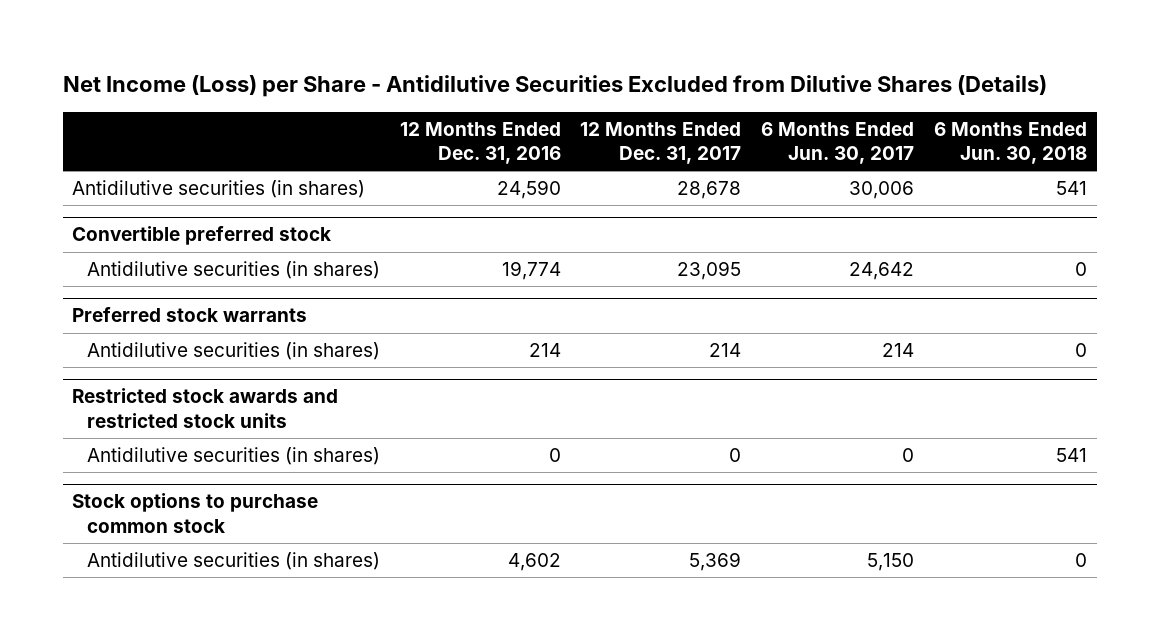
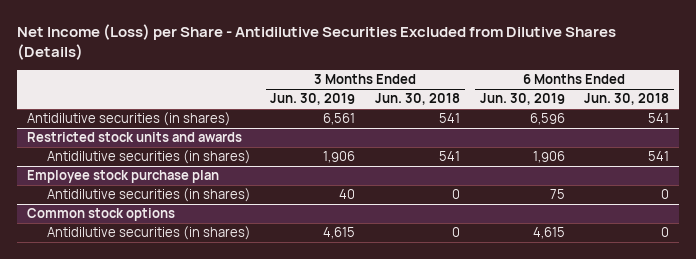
- | 12 Months Ended Dec. 31, 2016 | 12 Months Ended Dec. 31, 2017 | 6 Months Ended Jun. 30, 2017 | 6 Months Ended Jun. 30, 2018
+ | 3 Months Ended Jun. 30, 2019 | 3 Months Ended Jun. 30, 2018 | 6 Months Ended Jun. 30, 2019 | 6 Months Ended Jun. 30, 2018
- Convertible preferred stock
- Antidilutive securities (in shares) | 19,774 | 23,095 | 24,642 | 0
- Preferred stock warrants
- Antidilutive securities (in shares) | 214 | 214 | 214 | 0
- Restricted stock awards and restricted stock units
+ Restricted stock units and awards
- Stock options to purchase common stock
+ Employee stock purchase plan
+ Common stock options
+ Antidilutive securities (in shares) | 4,615 | 0 | 4,615 | 0

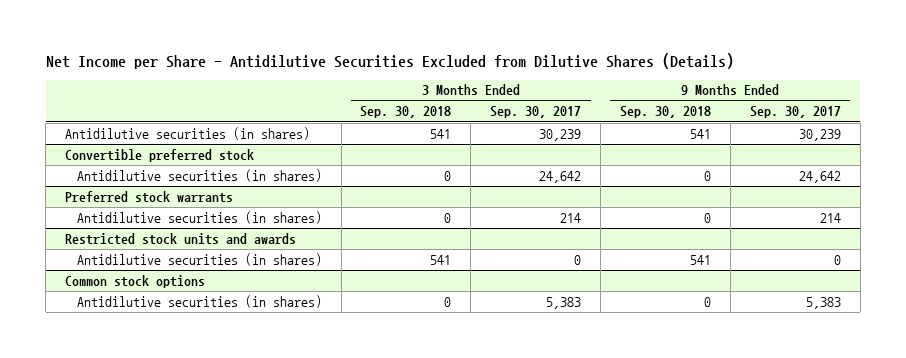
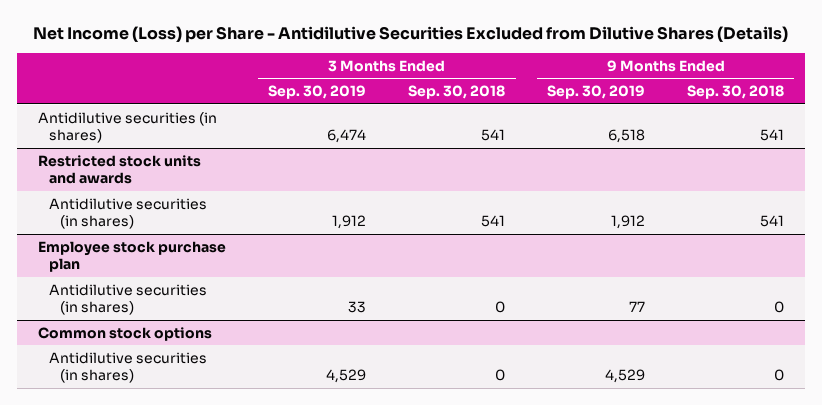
- Net Income per Share - Antidilutive Securities Excluded from Dilutive Shares (Details)
+ Net Income (Loss) per Share - Antidilutive Securities Excluded from Dilutive Shares (Details)
- | 3 Months Ended Sep. 30, 2018 | 3 Months Ended Sep. 30, 2017 | 9 Months Ended Sep. 30, 2018 | 9 Months Ended Sep. 30, 2017
+ | 3 Months Ended Sep. 30, 2019 | 3 Months Ended Sep. 30, 2018 | 9 Months Ended Sep. 30, 2019 | 9 Months Ended Sep. 30, 2018
- Convertible preferred stock
- Antidilutive securities (in shares) | 0 | 24,642 | 0 | 24,642
- Preferred stock warrants
- Antidilutive securities (in shares) | 0 | 214 | 0 | 214
+ Employee stock purchase plan
+ Antidilutive securities (in shares) | 33 | 0 | 77 | 0

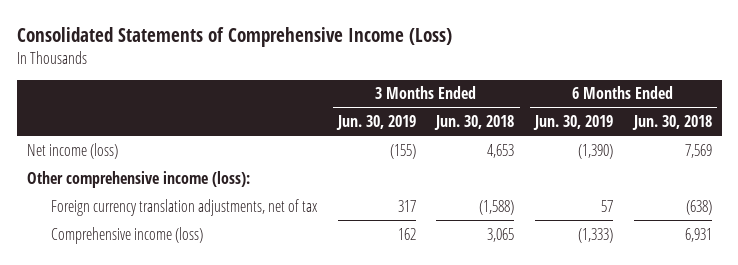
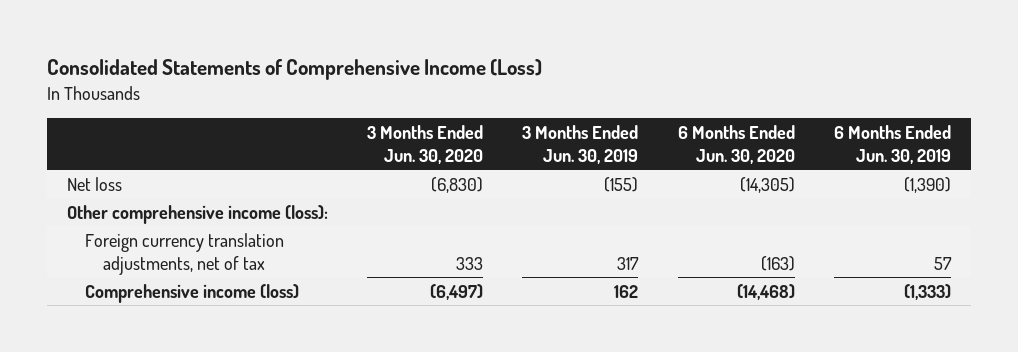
- | 3 Months Ended Jun. 30, 2019 | 3 Months Ended Jun. 30, 2018 | 6 Months Ended Jun. 30, 2019 | 6 Months Ended Jun. 30, 2018
+ | 3 Months Ended Jun. 30, 2020 | 3 Months Ended Jun. 30, 2019 | 6 Months Ended Jun. 30, 2020 | 6 Months Ended Jun. 30, 2019
- Net income (loss) | (155) | 4,653 | (1,390) | 7,569
+ Net loss | (6,830) | (155) | (14,305) | (1,390)

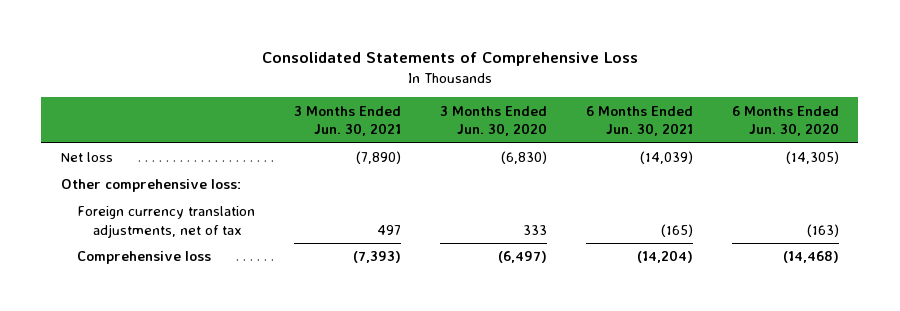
- Consolidated Statements of Comprehensive Income (Loss)
+ Consolidated Statements of Comprehensive Loss
- | 3 Months Ended Jun. 30, 2020 | 3 Months Ended Jun. 30, 2019 | 6 Months Ended Jun. 30, 2020 | 6 Months Ended Jun. 30, 2019
+ | 3 Months Ended Jun. 30, 2021 | 3 Months Ended Jun. 30, 2020 | 6 Months Ended Jun. 30, 2021 | 6 Months Ended Jun. 30, 2020
- Other comprehensive income (loss):
+ Other comprehensive loss:
- Comprehensive income (loss) | (6,497) | 162 | (14,468) | (1,333)
+ Comprehensive loss | (7,393) | (6,497) | (14,204) | (14,468)

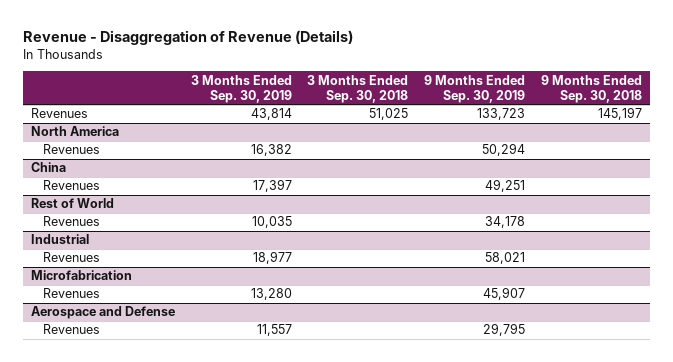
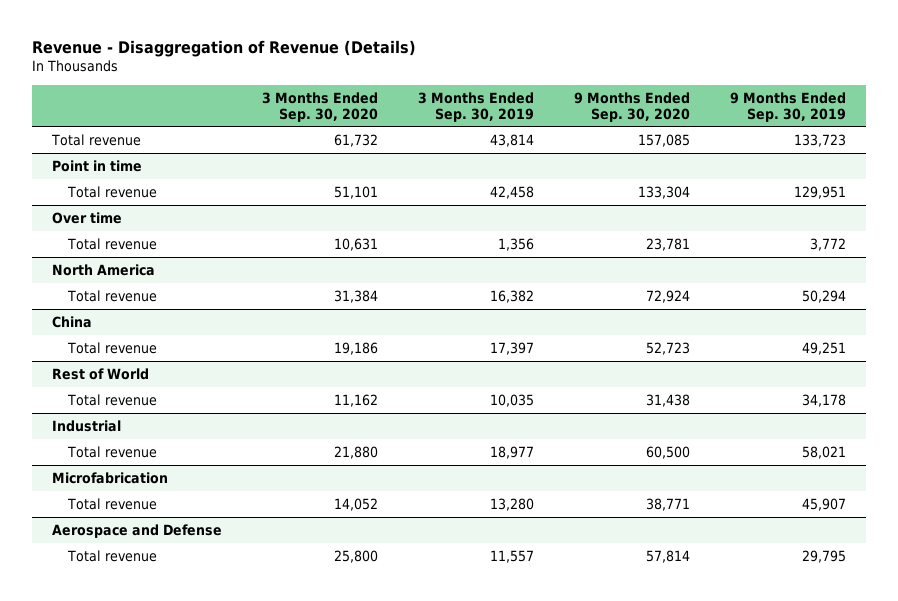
- | 3 Months Ended Sep. 30, 2019 | 3 Months Ended Sep. 30, 2018 | 9 Months Ended Sep. 30, 2019 | 9 Months Ended Sep. 30, 2018
+ | 3 Months Ended Sep. 30, 2020 | 3 Months Ended Sep. 30, 2019 | 9 Months Ended Sep. 30, 2020 | 9 Months Ended Sep. 30, 2019
- Revenues | 43,814 | 51,025 | 133,723 | 145,197
+ Total revenue | 61,732 | 43,814 | 157,085 | 133,723
+ Point in time
+ Total revenue | 51,101 | 42,458 | 133,304 | 129,951
+ Over time
+ Total revenue | 10,631 | 1,356 | 23,781 | 3,772
@ North America
- Revenues | 16,382 | | 50,294 |
+ Total revenue | 31,384 | 16,382 | 72,924 | 50,294
@ China
- Revenues | 17,397 | | 49,251 |
+ Total revenue | 19,186 | 17,397 | 52,723 | 49,251
@ Rest of World
- Revenues | 10,035 | | 34,178 |
+ Total revenue | 11,162 | 10,035 | 31,438 | 34,178
@ Industrial
- Revenues | 18,977 | | 58,021 |
+ Total revenue | 21,880 | 18,977 | 60,500 | 58,021
@ Microfabrication
- Revenues | 13,280 | | 45,907 |
+ Total revenue | 14,052 | 13,280 | 38,771 | 45,907
@ Aerospace and Defense
- Revenues | 11,557 | | 29,795 |
+ Total revenue | 25,800 | 11,557 | 57,814 | 29,795

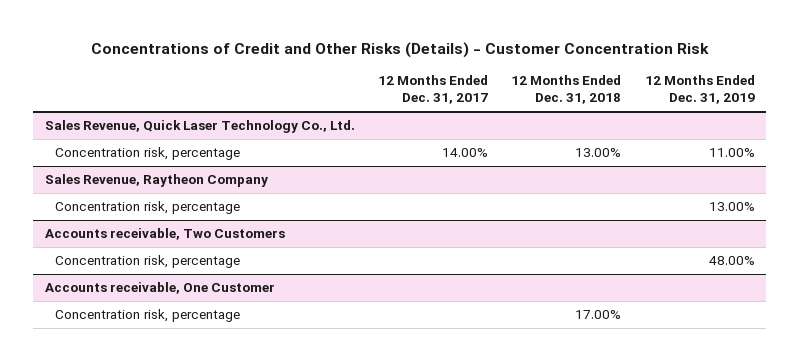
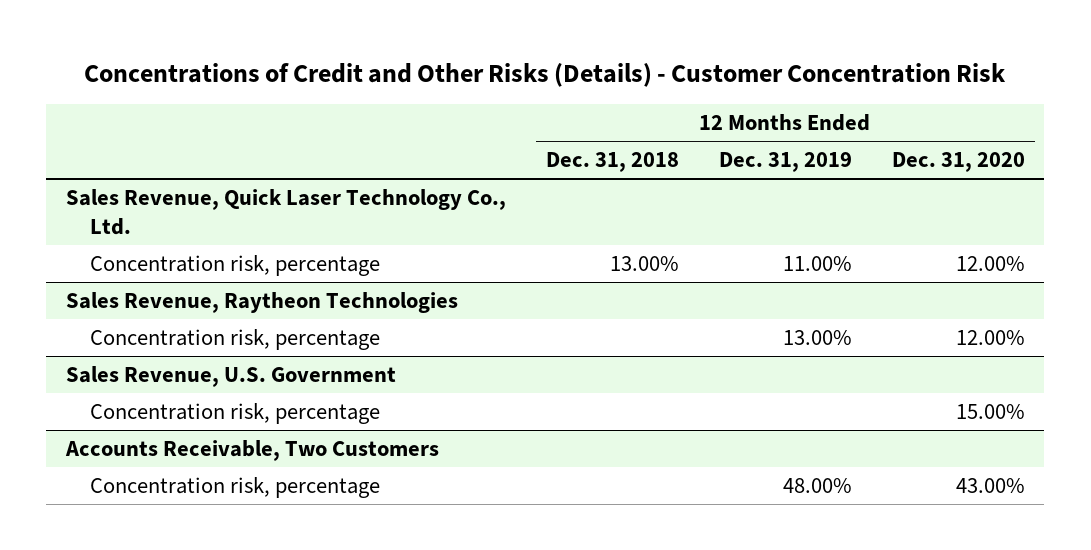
- | 12 Months Ended Dec. 31, 2017 | 12 Months Ended Dec. 31, 2018 | 12 Months Ended Dec. 31, 2019
+ | 12 Months Ended Dec. 31, 2018 | 12 Months Ended Dec. 31, 2019 | 12 Months Ended Dec. 31, 2020
- Sales Revenue, Raytheon Company
+ Sales Revenue, Raytheon Technologies
- Accounts receivable, Two Customers
+ Sales Revenue, U.S. Government
+ Concentration risk, percentage | | | 15.00%
+ Accounts Receivable, Two Customers
- Accounts receivable, One Customer
- Concentration risk, percentage | | 17.00% |

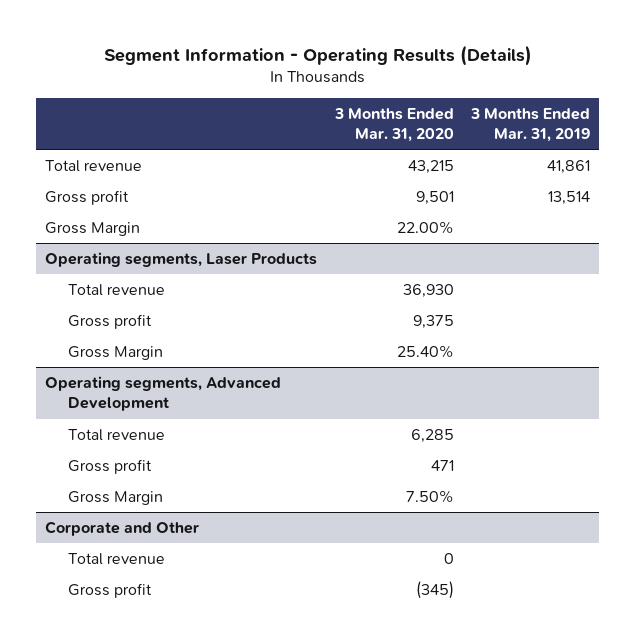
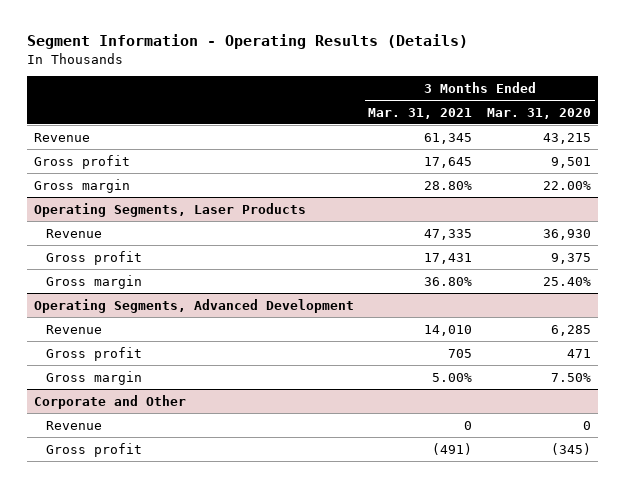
- | 3 Months Ended Mar. 31, 2020 | 3 Months Ended Mar. 31, 2019
+ | 3 Months Ended Mar. 31, 2021 | 3 Months Ended Mar. 31, 2020
- Total revenue | 43,215 | 41,861
+ Revenue | 61,345 | 43,215
- Gross Margin | 22.00% |
- Operating segments, Laser Products
- Total revenue | 36,930 |
+ Gross margin | 28.80% | 22.00%
+ Operating Segments, Laser Products
+ Revenue | 47,335 | 36,930
- Gross Margin | 25.40% |
- Operating segments, Advanced Development
- Total revenue | 6,285 |
+ Gross margin | 36.80% | 25.40%
+ Operating Segments, Advanced Development
+ Revenue | 14,010 | 6,285
- Gross Margin | 7.50% |
+ Gross margin | 5.00% | 7.50%
@ Corporate and Other
- Total revenue | 0 |
+ Revenue | 0 | 0

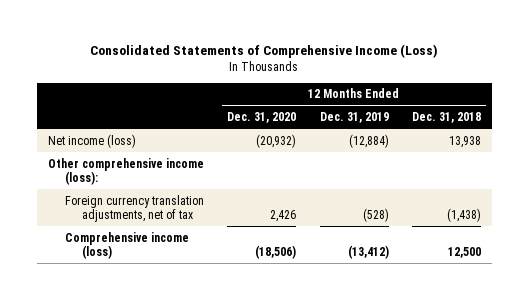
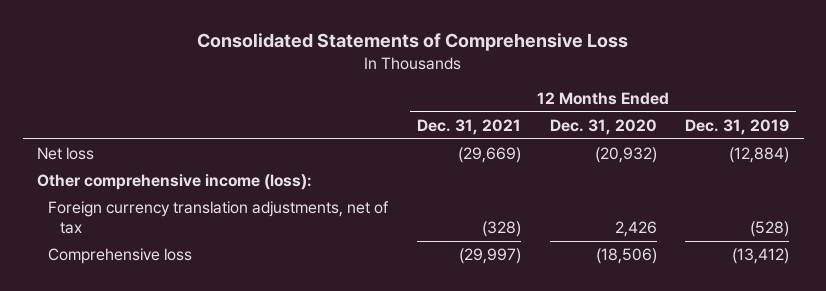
- Consolidated Statements of Comprehensive Income (Loss)
+ Consolidated Statements of Comprehensive Loss
- | 12 Months Ended Dec. 31, 2020 | 12 Months Ended Dec. 31, 2019 | 12 Months Ended Dec. 31, 2018
+ | 12 Months Ended Dec. 31, 2021 | 12 Months Ended Dec. 31, 2020 | 12 Months Ended Dec. 31, 2019
- Net income (loss) | (20,932) | (12,884) | 13,938
+ Net loss | (29,669) | (20,932) | (12,884)
- Comprehensive income (loss) | (18,506) | (13,412) | 12,500
+ Comprehensive loss | (29,997) | (18,506) | (13,412)

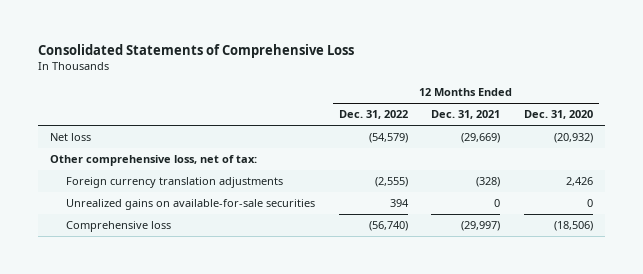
- | 12 Months Ended Dec. 31, 2021 | 12 Months Ended Dec. 31, 2020 | 12 Months Ended Dec. 31, 2019
+ | 12 Months Ended Dec. 31, 2022 | 12 Months Ended Dec. 31, 2021 | 12 Months Ended Dec. 31, 2020
- Other comprehensive income (loss):
- Foreign currency translation adjustments, net of tax | (328) | 2,426 | (528)
+ Other comprehensive loss, net of tax:
+ Foreign currency translation adjustments | (2,555) | (328) | 2,426
+ Unrealized gains on available-for-sale securities | 394 | 0 | 0

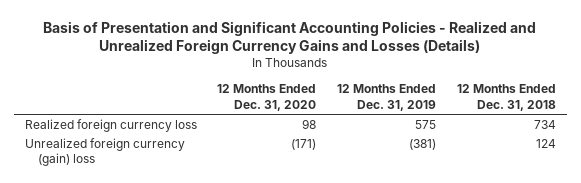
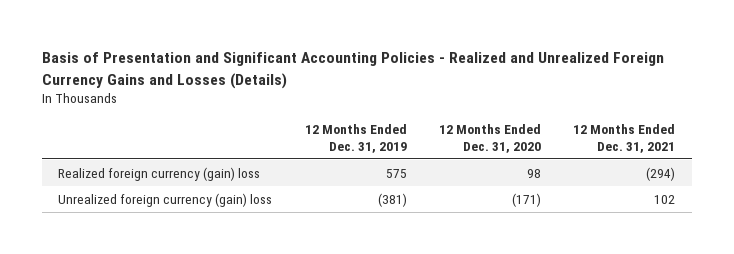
- | 12 Months Ended Dec. 31, 2020 | 12 Months Ended Dec. 31, 2019 | 12 Months Ended Dec. 31, 2018
+ | 12 Months Ended Dec. 31, 2019 | 12 Months Ended Dec. 31, 2020 | 12 Months Ended Dec. 31, 2021
- Realized foreign currency loss | 98 | 575 | 734
+ Realized foreign currency (gain) loss | 575 | 98 | (294)

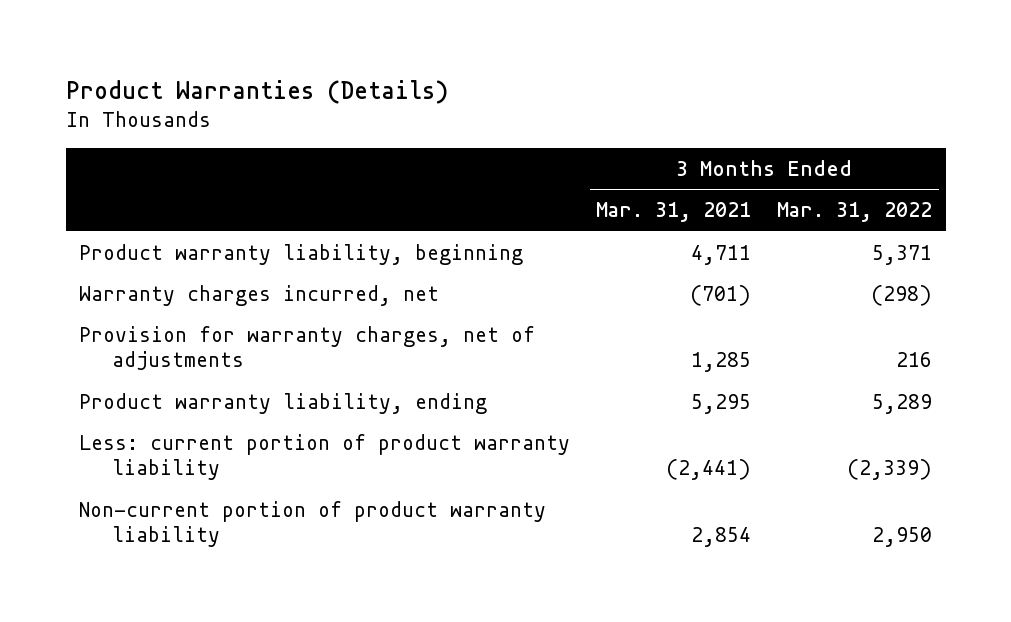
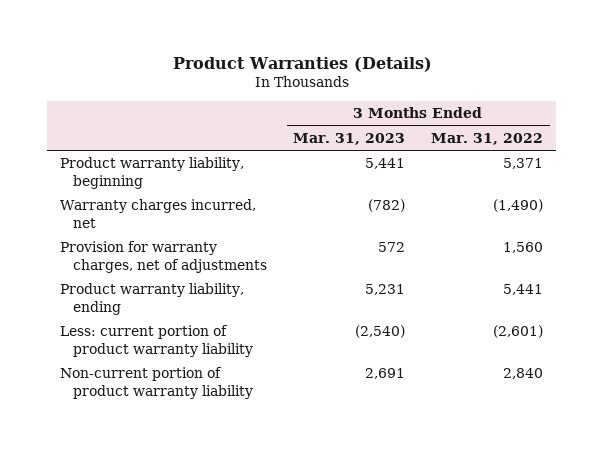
- | 3 Months Ended Mar. 31, 2021 | 3 Months Ended Mar. 31, 2022
+ | 3 Months Ended Mar. 31, 2023 | 3 Months Ended Mar. 31, 2022
- Warranty charges incurred, net | (701) | (298)
- Provision for warranty charges, net of adjustments | 1,285 | 216
- Product warranty liability, ending | 5,295 | 5,289
- Less: current portion of product warranty liability | (2,441) | (2,339)
- Non-current portion of product warranty liability | 2,854 | 2,950
+ Warranty charges incurred, net | (782) | (1,490)
+ Provision for warranty charges, net of adjustments | 572 | 1,560
+ Product warranty liability, ending | 5,231 | 5,441
+ Less: current portion of product warranty liability | (2,540) | (2,601)
+ Non-current portion of product warranty liability | 2,691 | 2,840

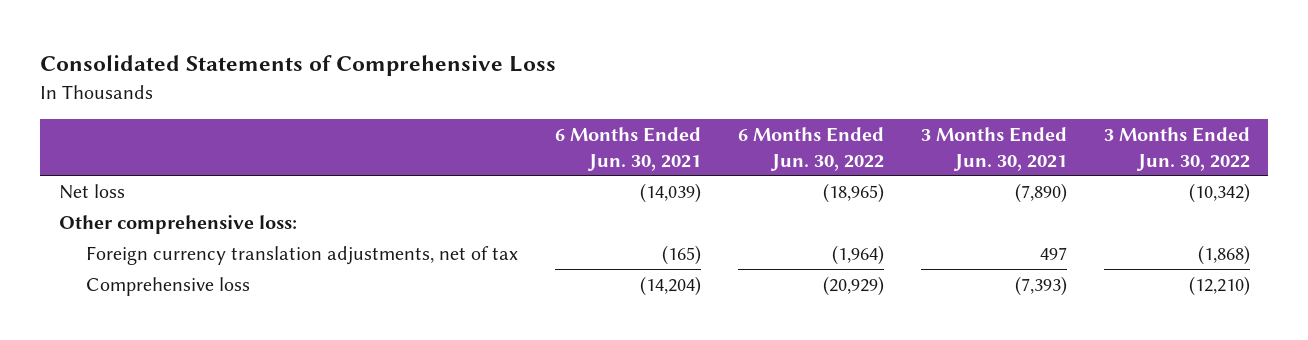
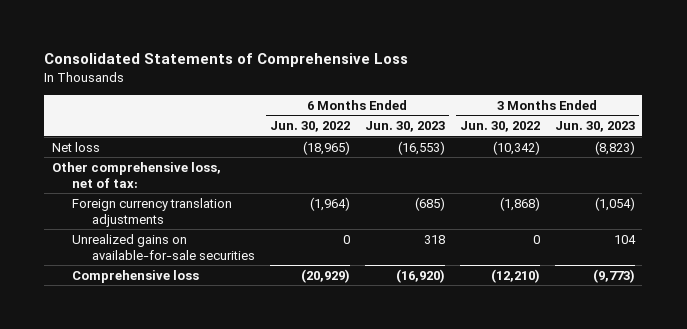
- | 6 Months Ended Jun. 30, 2021 | 6 Months Ended Jun. 30, 2022 | 3 Months Ended Jun. 30, 2021 | 3 Months Ended Jun. 30, 2022
+ | 6 Months Ended Jun. 30, 2022 | 6 Months Ended Jun. 30, 2023 | 3 Months Ended Jun. 30, 2022 | 3 Months Ended Jun. 30, 2023
- Other comprehensive loss:
- Foreign currency translation adjustments, net of tax | (165) | (1,964) | 497 | (1,868)
+ Other comprehensive loss, net of tax:
+ Foreign currency translation adjustments | (1,964) | (685) | (1,868) | (1,054)
+ Unrealized gains on available-for-sale securities | 0 | 318 | 0 | 104

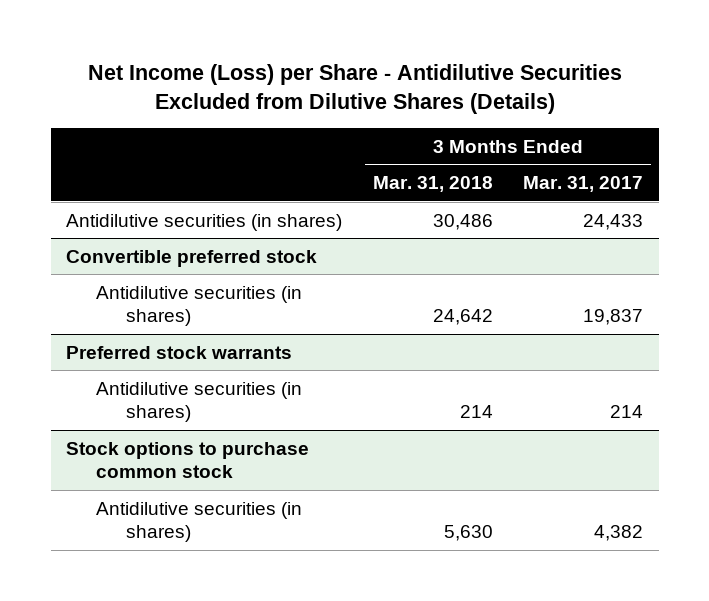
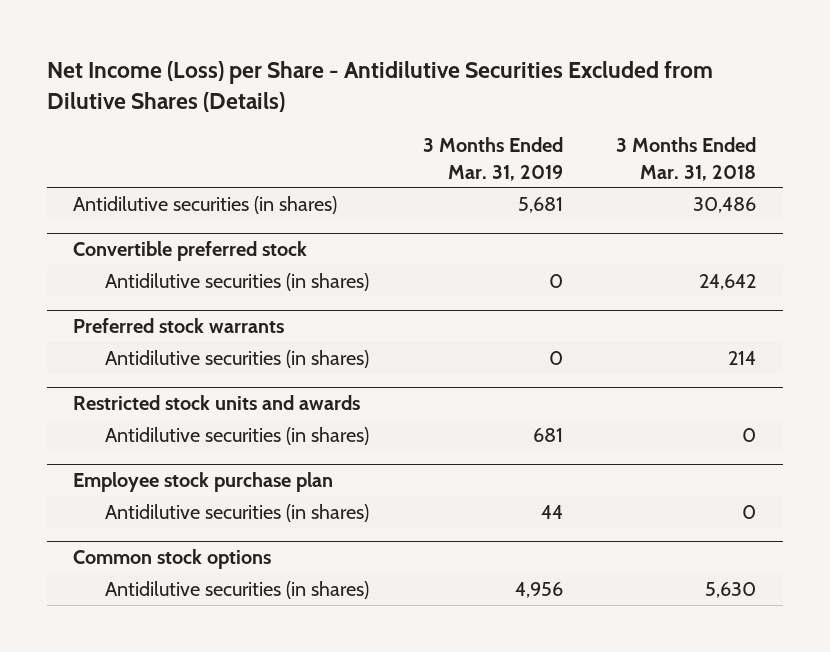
- | 3 Months Ended Mar. 31, 2018 | 3 Months Ended Mar. 31, 2017
+ | 3 Months Ended Mar. 31, 2019 | 3 Months Ended Mar. 31, 2018
- Stock options to purchase common stock
+ Restricted stock units and awards
+ Antidilutive securities (in shares) | 681 | 0
+ Employee stock purchase plan
+ Antidilutive securities (in shares) | 44 | 0
+ Common stock options

